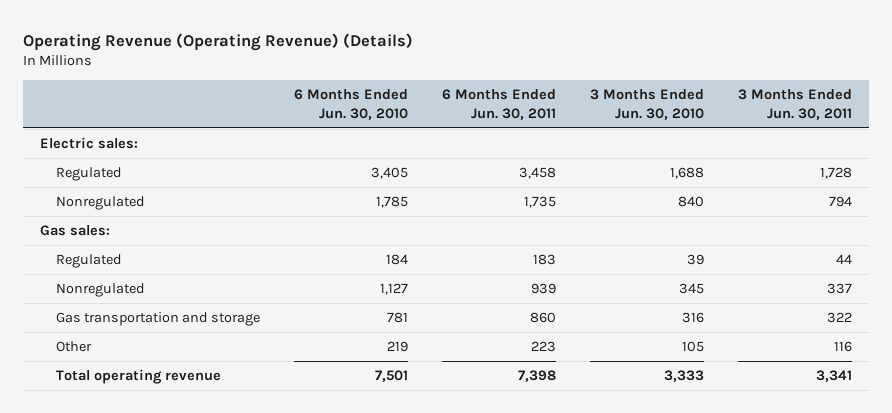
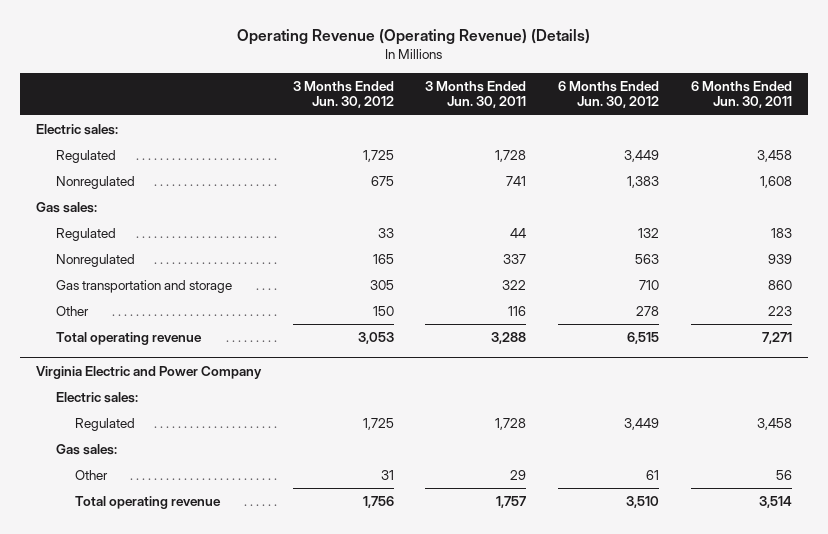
- | 6 Months Ended Jun. 30, 2010 | 6 Months Ended Jun. 30, 2011 | 3 Months Ended Jun. 30, 2010 | 3 Months Ended Jun. 30, 2011
+ | 3 Months Ended Jun. 30, 2012 | 3 Months Ended Jun. 30, 2011 | 6 Months Ended Jun. 30, 2012 | 6 Months Ended Jun. 30, 2011
- Nonregulated | 1,785 | 1,735 | 840 | 794
+ Nonregulated | 675 | 741 | 1,383 | 1,608
- Total operating revenue | 7,501 | 7,398 | 3,333 | 3,341
+ Total operating revenue | 3,053 | 3,288 | 6,515 | 7,271
+ Virginia Electric and Power Company
+ Electric sales:
+ Regulated | 1,725 | 1,728 | 3,449 | 3,458
+ Gas sales:
+ Other | 31 | 29 | 61 | 56
+ Total operating revenue | 1,756 | 1,757 | 3,510 | 3,514

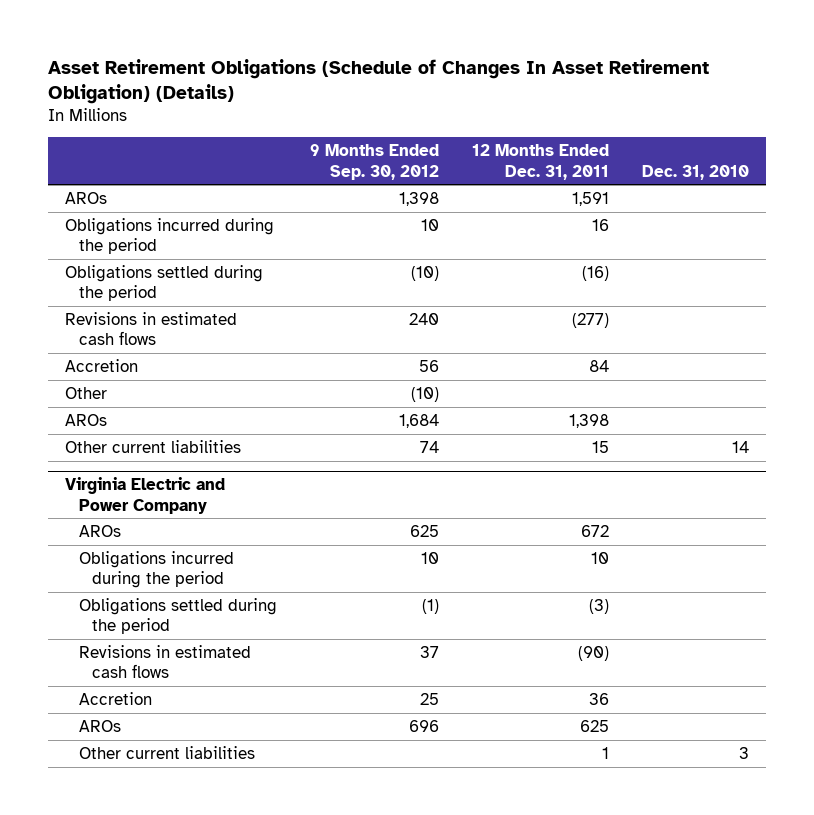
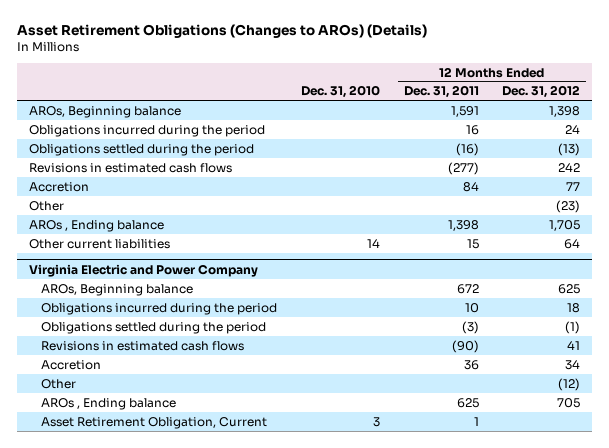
- Asset Retirement Obligations (Schedule of Changes In Asset Retirement Obligation) (Details)
+ Asset Retirement Obligations (Changes to AROs) (Details)
- | 9 Months Ended Sep. 30, 2012 | 12 Months Ended Dec. 31, 2011 | Dec. 31, 2010
+ | Dec. 31, 2010 | 12 Months Ended Dec. 31, 2011 | 12 Months Ended Dec. 31, 2012
- AROs | 1,398 | 1,591 |
+ AROs, Beginning balance | | 1,591 | 1,398
- AROs | 1,684 | 1,398 |
+ AROs , Ending balance | | 1,398 | 1,705
@ Virginia Electric and Power Company
- AROs | 625 | 672 |
+ AROs, Beginning balance | | 672 | 625
- AROs | 696 | 625 |
- Other current liabilities | | 1 | 3
+ Other | | | (12)
+ AROs , Ending balance | | 625 | 705
+ Asset Retirement Obligation, Current | 3 | 1 |

